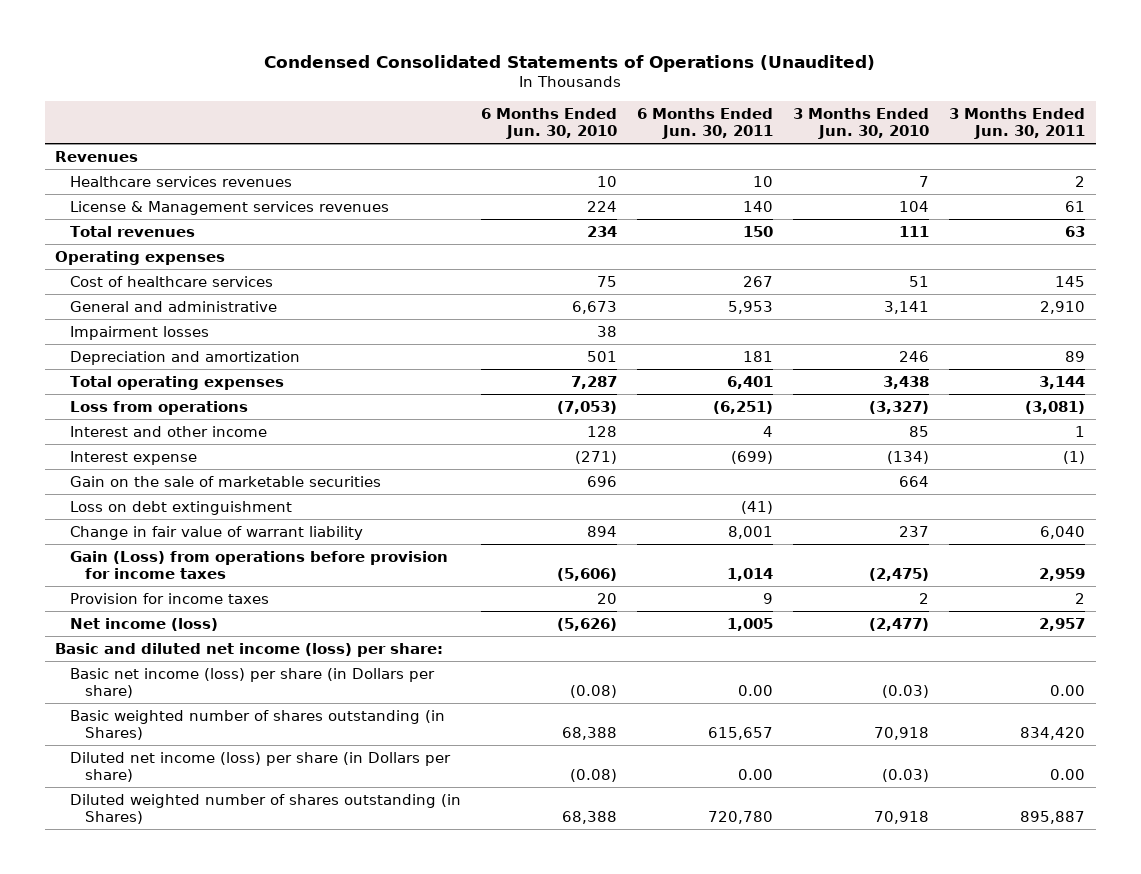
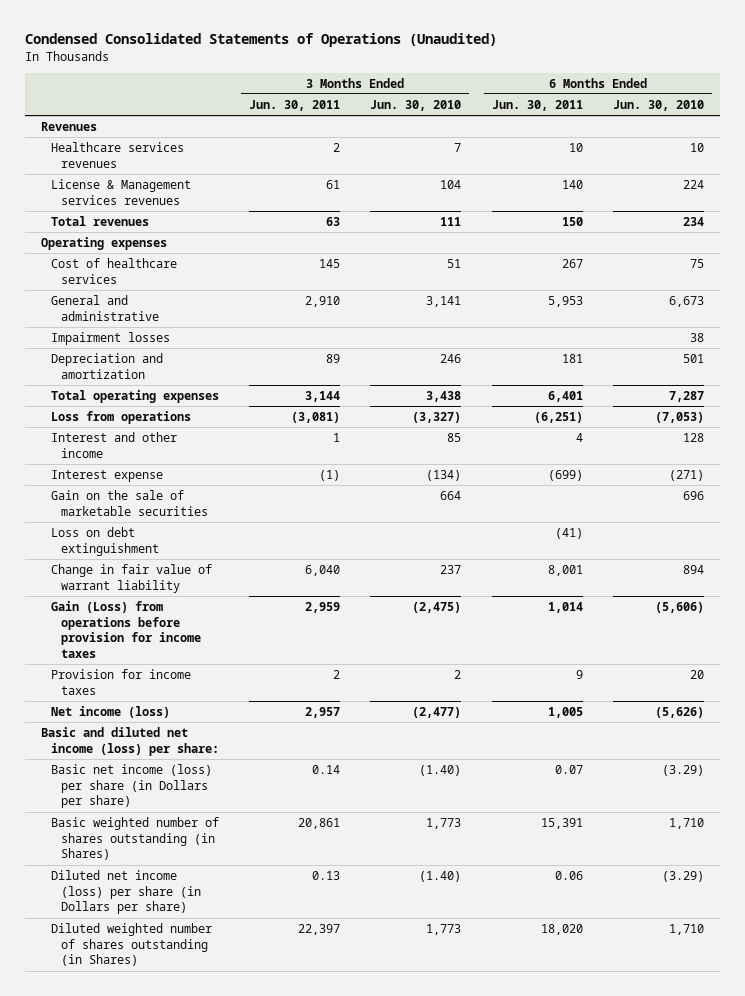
- | 6 Months Ended Jun. 30, 2010 | 6 Months Ended Jun. 30, 2011 | 3 Months Ended Jun. 30, 2010 | 3 Months Ended Jun. 30, 2011
+ | 3 Months Ended Jun. 30, 2011 | 3 Months Ended Jun. 30, 2010 | 6 Months Ended Jun. 30, 2011 | 6 Months Ended Jun. 30, 2010
- Basic net income (loss) per share (in Dollars per share) | (0.08) | 0.00 | (0.03) | 0.00
- Basic weighted number of shares outstanding (in Shares) | 68,388 | 615,657 | 70,918 | 834,420
- Diluted net income (loss) per share (in Dollars per share) | (0.08) | 0.00 | (0.03) | 0.00
- Diluted weighted number of shares outstanding (in Shares) | 68,388 | 720,780 | 70,918 | 895,887
+ Basic net income (loss) per share (in Dollars per share) | 0.14 | (1.40) | 0.07 | (3.29)
+ Basic weighted number of shares outstanding (in Shares) | 20,861 | 1,773 | 15,391 | 1,710
+ Diluted net income (loss) per share (in Dollars per share) | 0.13 | (1.40) | 0.06 | (3.29)
+ Diluted weighted number of shares outstanding (in Shares) | 22,397 | 1,773 | 18,020 | 1,710

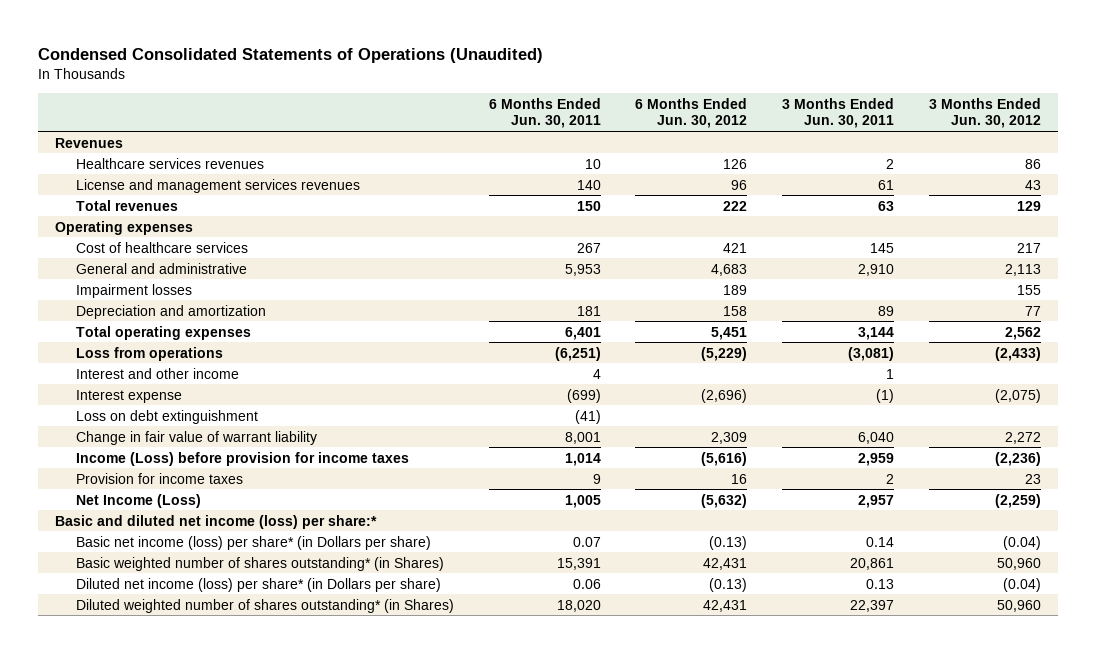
- | 3 Months Ended Jun. 30, 2011 | 3 Months Ended Jun. 30, 2010 | 6 Months Ended Jun. 30, 2011 | 6 Months Ended Jun. 30, 2010
+ | 6 Months Ended Jun. 30, 2011 | 6 Months Ended Jun. 30, 2012 | 3 Months Ended Jun. 30, 2011 | 3 Months Ended Jun. 30, 2012
- License & Management services revenues | 61 | 104 | 140 | 224
+ License and management services revenues | 140 | 96 | 61 | 43
- Gain on the sale of marketable securities | | 664 | | 696
- Gain (Loss) from operations before provision for income taxes | 2,959 | (2,475) | 1,014 | (5,606)
+ Income (Loss) before provision for income taxes | 1,014 | (5,616) | 2,959 | (2,236)
- Net income (loss) | 2,957 | (2,477) | 1,005 | (5,626)
- Basic and diluted net income (loss) per share:
- Basic net income (loss) per share (in Dollars per share) | 0.14 | (1.40) | 0.07 | (3.29)
- Basic weighted number of shares outstanding (in Shares) | 20,861 | 1,773 | 15,391 | 1,710
- Diluted net income (loss) per share (in Dollars per share) | 0.13 | (1.40) | 0.06 | (3.29)
- Diluted weighted number of shares outstanding (in Shares) | 22,397 | 1,773 | 18,020 | 1,710
+ Net Income (Loss) | 1,005 | (5,632) | 2,957 | (2,259)
+ Basic and diluted net income (loss) per share:*
+ Basic net income (loss) per share* (in Dollars per share) | 0.07 | (0.13) | 0.14 | (0.04)
+ Basic weighted number of shares outstanding* (in Shares) | 15,391 | 42,431 | 20,861 | 50,960
+ Diluted net income (loss) per share* (in Dollars per share) | 0.06 | (0.13) | 0.13 | (0.04)
+ Diluted weighted number of shares outstanding* (in Shares) | 18,020 | 42,431 | 22,397 | 50,960

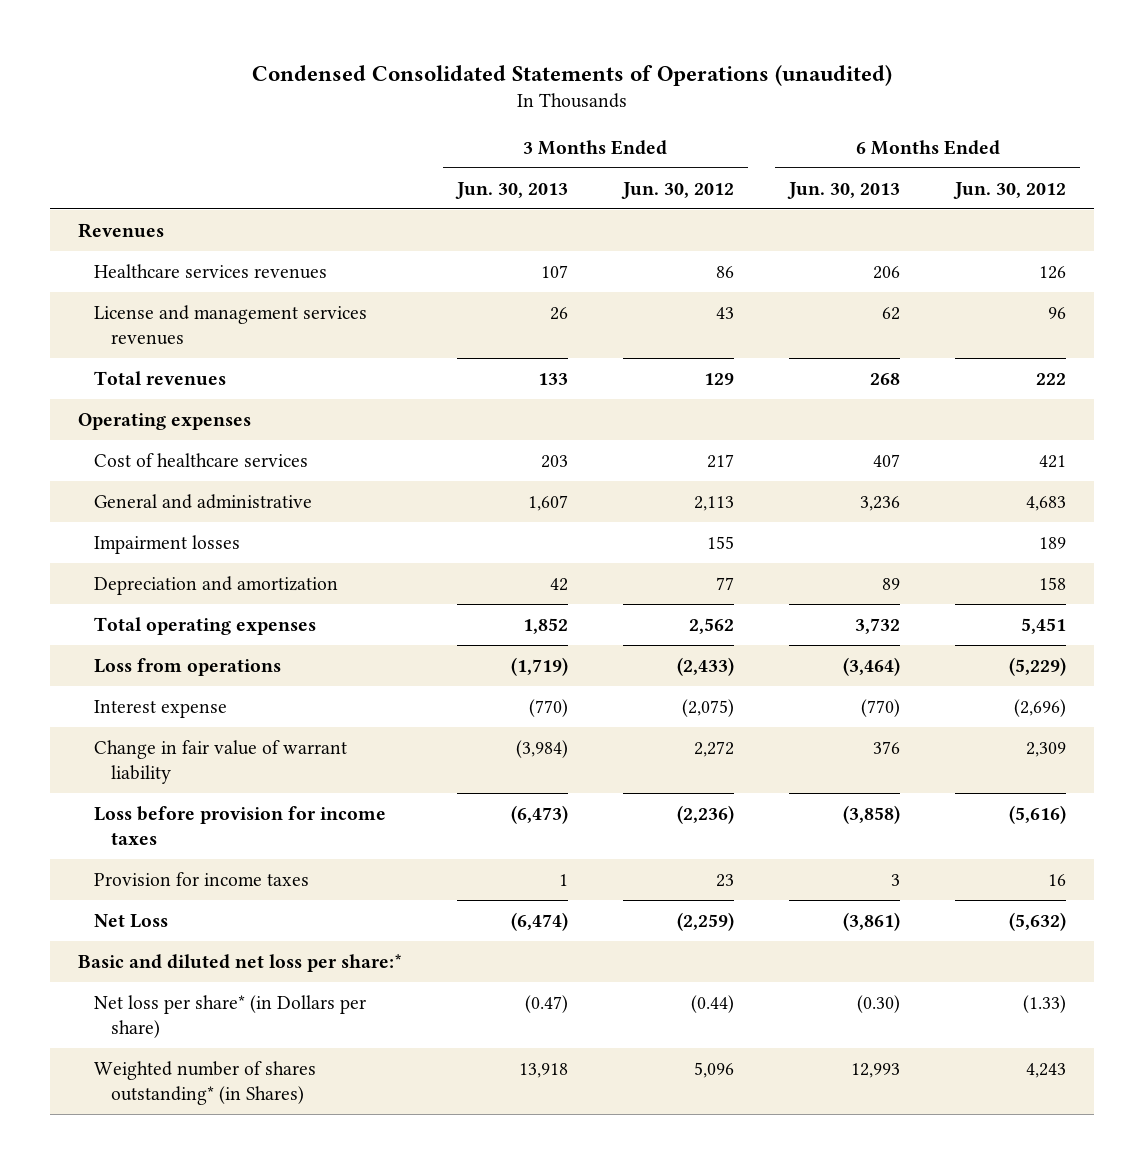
- Condensed Consolidated Statements of Operations (Unaudited)
+ Condensed Consolidated Statements of Operations (unaudited)
- | 6 Months Ended Jun. 30, 2011 | 6 Months Ended Jun. 30, 2012 | 3 Months Ended Jun. 30, 2011 | 3 Months Ended Jun. 30, 2012
+ | 3 Months Ended Jun. 30, 2013 | 3 Months Ended Jun. 30, 2012 | 6 Months Ended Jun. 30, 2013 | 6 Months Ended Jun. 30, 2012
- Interest and other income | 4 | | 1 |
- Loss on debt extinguishment | (41) | | |
- Income (Loss) before provision for income taxes | 1,014 | (5,616) | 2,959 | (2,236)
+ Loss before provision for income taxes | (6,473) | (2,236) | (3,858) | (5,616)
- Net Income (Loss) | 1,005 | (5,632) | 2,957 | (2,259)
- Basic and diluted net income (loss) per share:*
- Basic net income (loss) per share* (in Dollars per share) | 0.07 | (0.13) | 0.14 | (0.04)
- Basic weighted number of shares outstanding* (in Shares) | 15,391 | 42,431 | 20,861 | 50,960
- Diluted net income (loss) per share* (in Dollars per share) | 0.06 | (0.13) | 0.13 | (0.04)
- Diluted weighted number of shares outstanding* (in Shares) | 18,020 | 42,431 | 22,397 | 50,960
+ Net Loss | (6,474) | (2,259) | (3,861) | (5,632)
+ Basic and diluted net loss per share:*
+ Net loss per share* (in Dollars per share) | (0.47) | (0.44) | (0.30) | (1.33)
+ Weighted number of shares outstanding* (in Shares) | 13,918 | 5,096 | 12,993 | 4,243

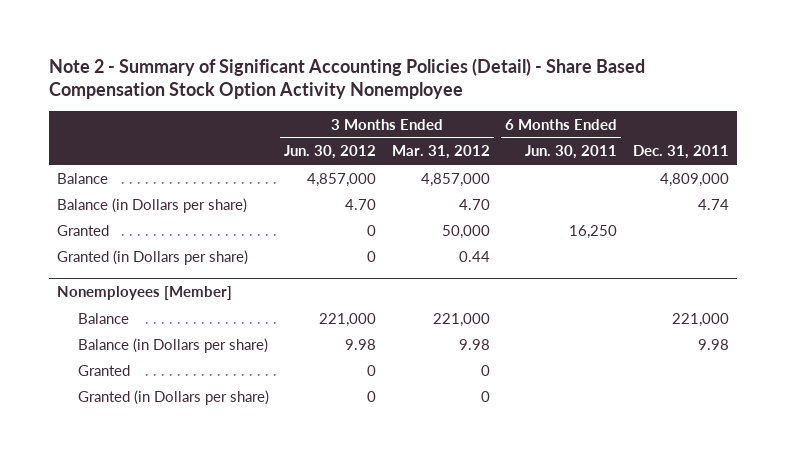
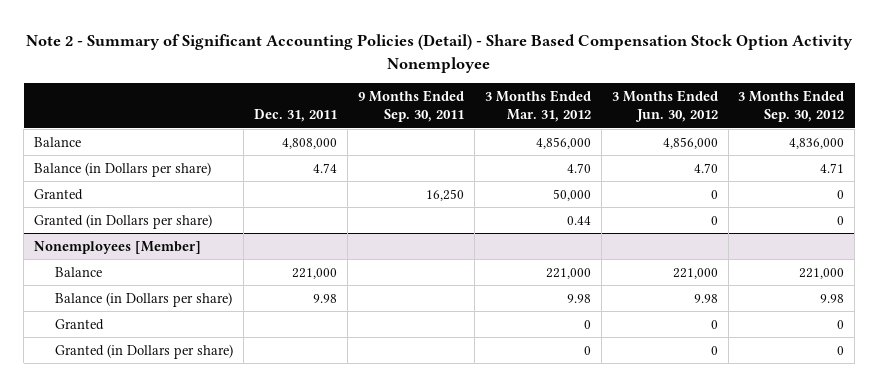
- | 3 Months Ended Jun. 30, 2012 | 3 Months Ended Mar. 31, 2012 | 6 Months Ended Jun. 30, 2011 | Dec. 31, 2011
+ | Dec. 31, 2011 | 9 Months Ended Sep. 30, 2011 | 3 Months Ended Mar. 31, 2012 | 3 Months Ended Jun. 30, 2012 | 3 Months Ended Sep. 30, 2012
- Balance | 4,857,000 | 4,857,000 | | 4,809,000
+ Balance | 4,808,000 | | 4,856,000 | 4,856,000 | 4,836,000

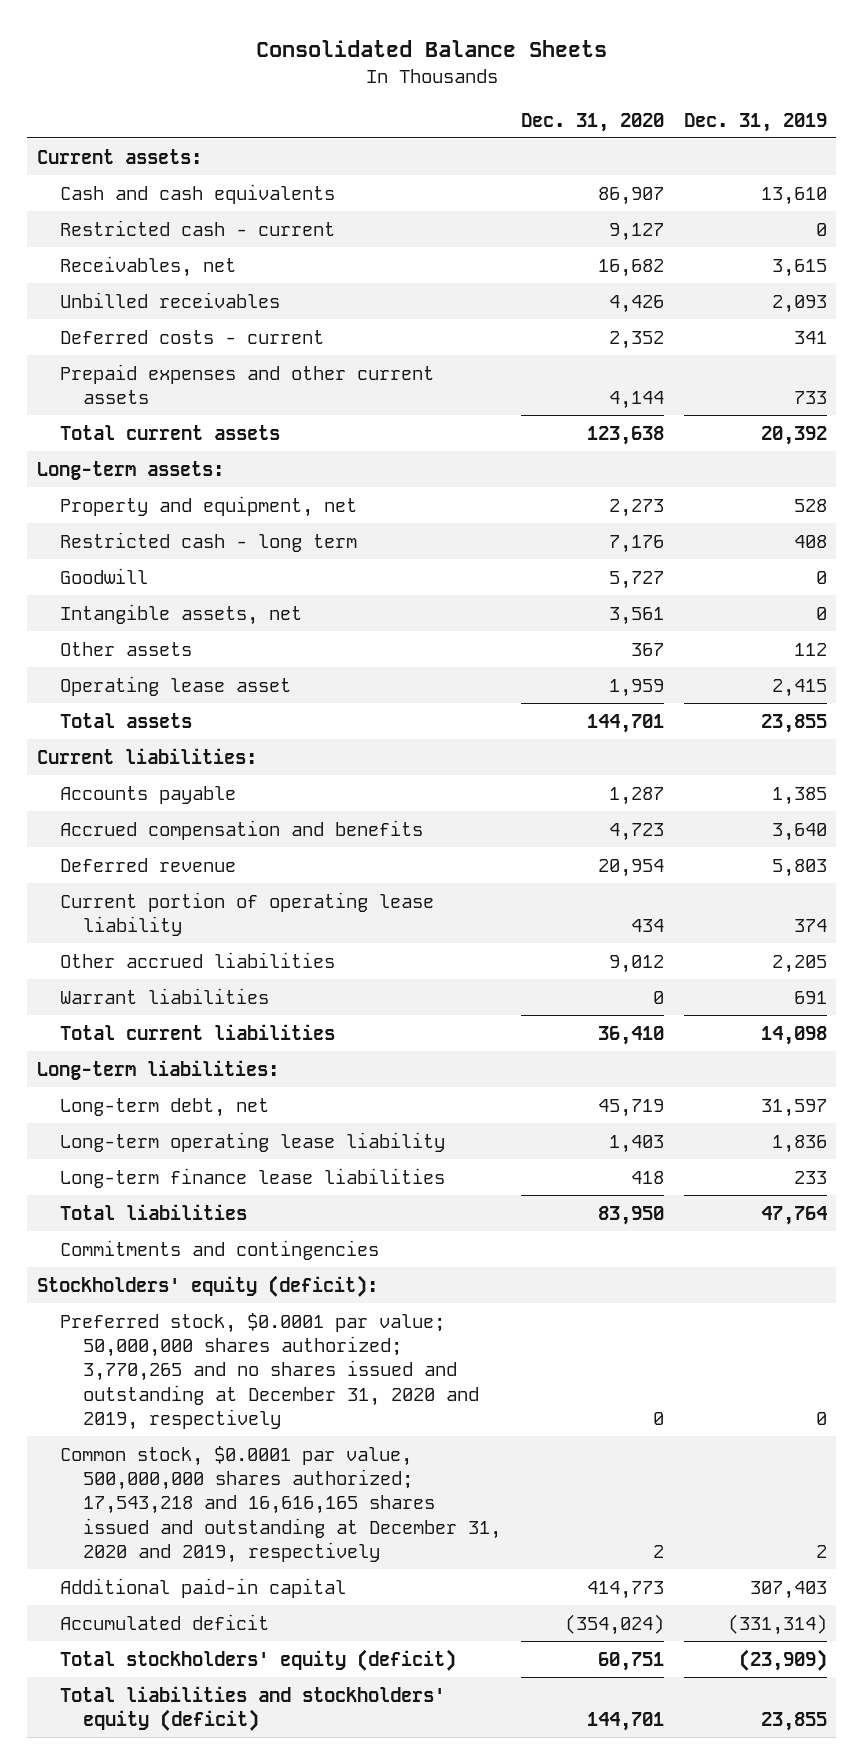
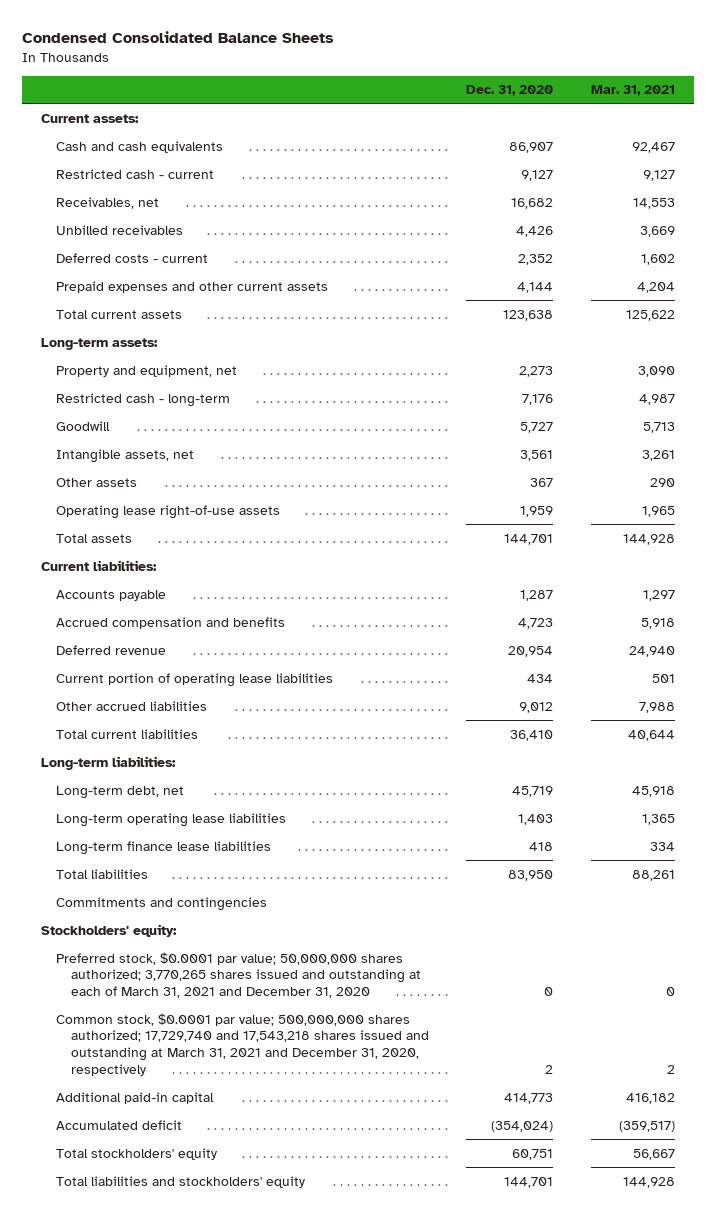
- Consolidated Balance Sheets
+ Condensed Consolidated Balance Sheets
- | Dec. 31, 2020 | Dec. 31, 2019
+ | Dec. 31, 2020 | Mar. 31, 2021
- Restricted cash - long term | 7,176 | 408
+ Restricted cash - long-term | 7,176 | 4,987
- Operating lease asset | 1,959 | 2,415
+ Operating lease right-of-use assets | 1,959 | 1,965
- Current portion of operating lease liability | 434 | 374
+ Current portion of operating lease liabilities | 434 | 501
- Warrant liabilities | 0 | 691
- Long-term operating lease liability | 1,403 | 1,836
+ Long-term operating lease liabilities | 1,403 | 1,365
- Stockholders' equity (deficit):
- Preferred stock, $0.0001 par value; 50,000,000 shares authorized; 3,770,265 and no shares issued and outstanding at December 31, 2020 and 2019, respectively | 0 | 0
- Common stock, $0.0001 par value, 500,000,000 shares authorized; 17,543,218 and 16,616,165 shares issued and outstanding at December 31, 2020 and 2019, respectively | 2 | 2
+ Stockholders' equity:
+ Preferred stock, $0.0001 par value; 50,000,000 shares authorized; 3,770,265 shares issued and outstanding at each of March 31, 2021 and December 31, 2020 | 0 | 0
+ Common stock, $0.0001 par value; 500,000,000 shares authorized; 17,729,740 and 17,543,218 shares issued and outstanding at March 31, 2021 and December 31, 2020, respectively | 2 | 2
- Total stockholders' equity (deficit) | 60,751 | (23,909)
- Total liabilities and stockholders' equity (deficit) | 144,701 | 23,855
+ Total stockholders' equity | 60,751 | 56,667
+ Total liabilities and stockholders' equity | 144,701 | 144,928

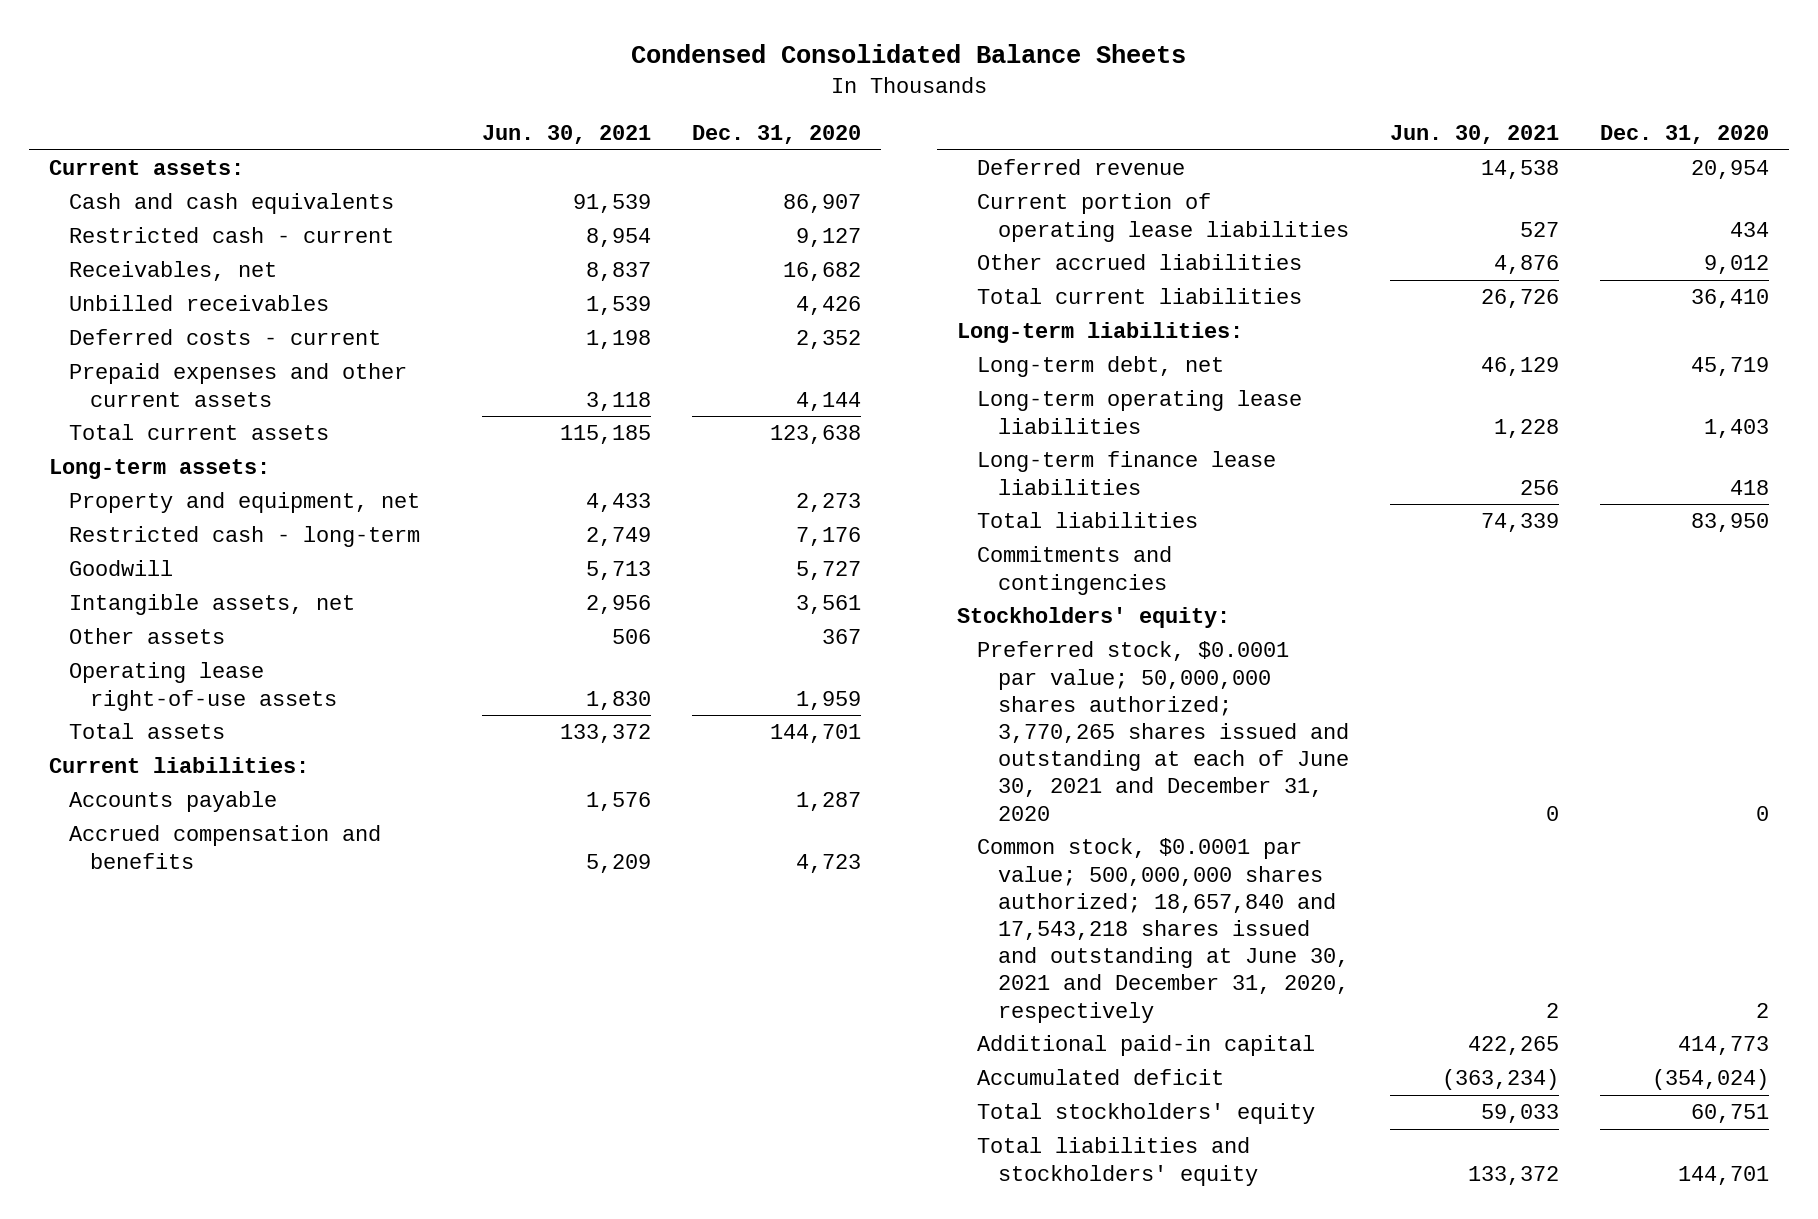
- | Dec. 31, 2020 | Mar. 31, 2021
+ | Jun. 30, 2021 | Dec. 31, 2020
- Preferred stock, $0.0001 par value; 50,000,000 shares authorized; 3,770,265 shares issued and outstanding at each of March 31, 2021 and December 31, 2020 | 0 | 0
- Common stock, $0.0001 par value; 500,000,000 shares authorized; 17,729,740 and 17,543,218 shares issued and outstanding at March 31, 2021 and December 31, 2020, respectively | 2 | 2
+ Preferred stock, $0.0001 par value; 50,000,000 shares authorized; 3,770,265 shares issued and outstanding at each of June 30, 2021 and December 31, 2020 | 0 | 0
+ Common stock, $0.0001 par value; 500,000,000 shares authorized; 18,657,840 and 17,543,218 shares issued and outstanding at June 30, 2021 and December 31, 2020, respectively | 2 | 2

